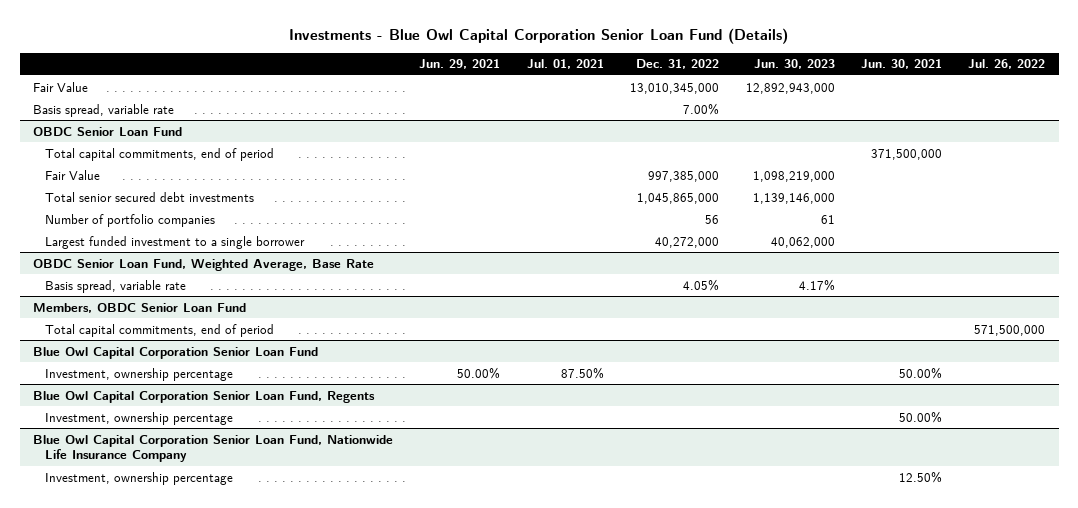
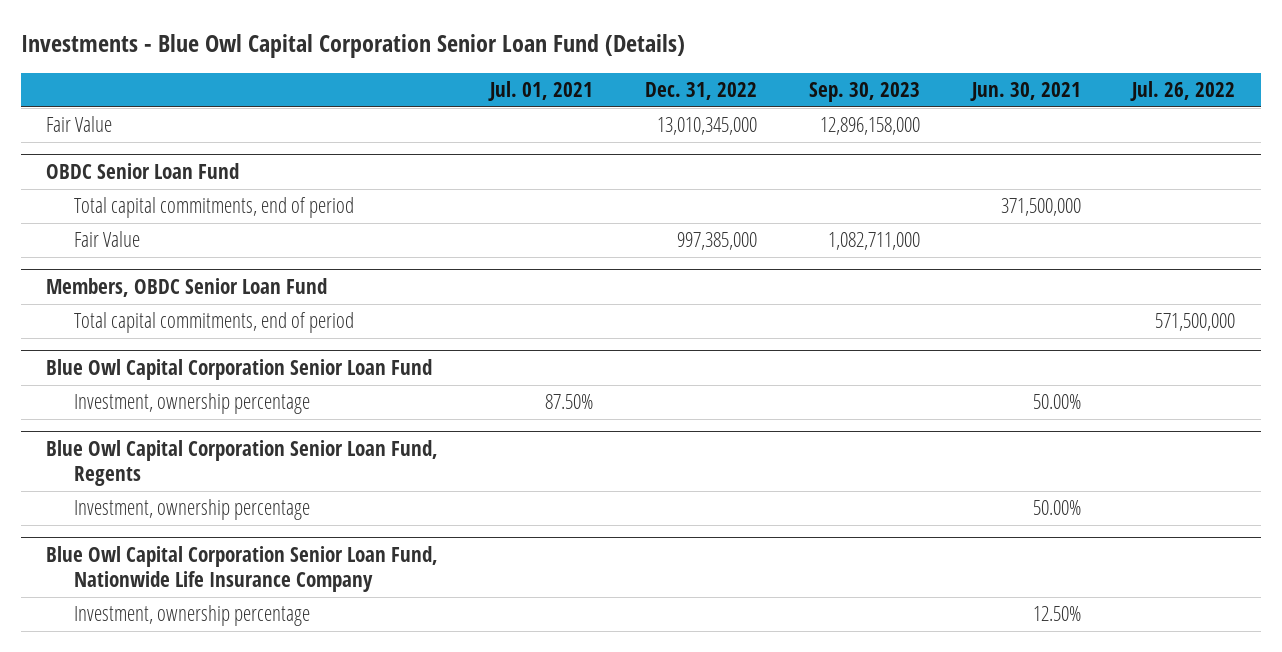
- | Jun. 29, 2021 | Jul. 01, 2021 | Dec. 31, 2022 | Jun. 30, 2023 | Jun. 30, 2021 | Jul. 26, 2022
+ | Jul. 01, 2021 | Dec. 31, 2022 | Sep. 30, 2023 | Jun. 30, 2021 | Jul. 26, 2022
- Basis spread, variable rate | | | 7.00% | | |
@ OBDC Senior Loan Fund
- Total senior secured debt investments | | | 1,045,865,000 | 1,139,146,000 | |
- Number of portfolio companies | | | 56 | 61 | |
- Largest funded investment to a single borrower | | | 40,272,000 | 40,062,000 | |
- OBDC Senior Loan Fund, Weighted Average, Base Rate
- Basis spread, variable rate | | | 4.05% | 4.17% | |

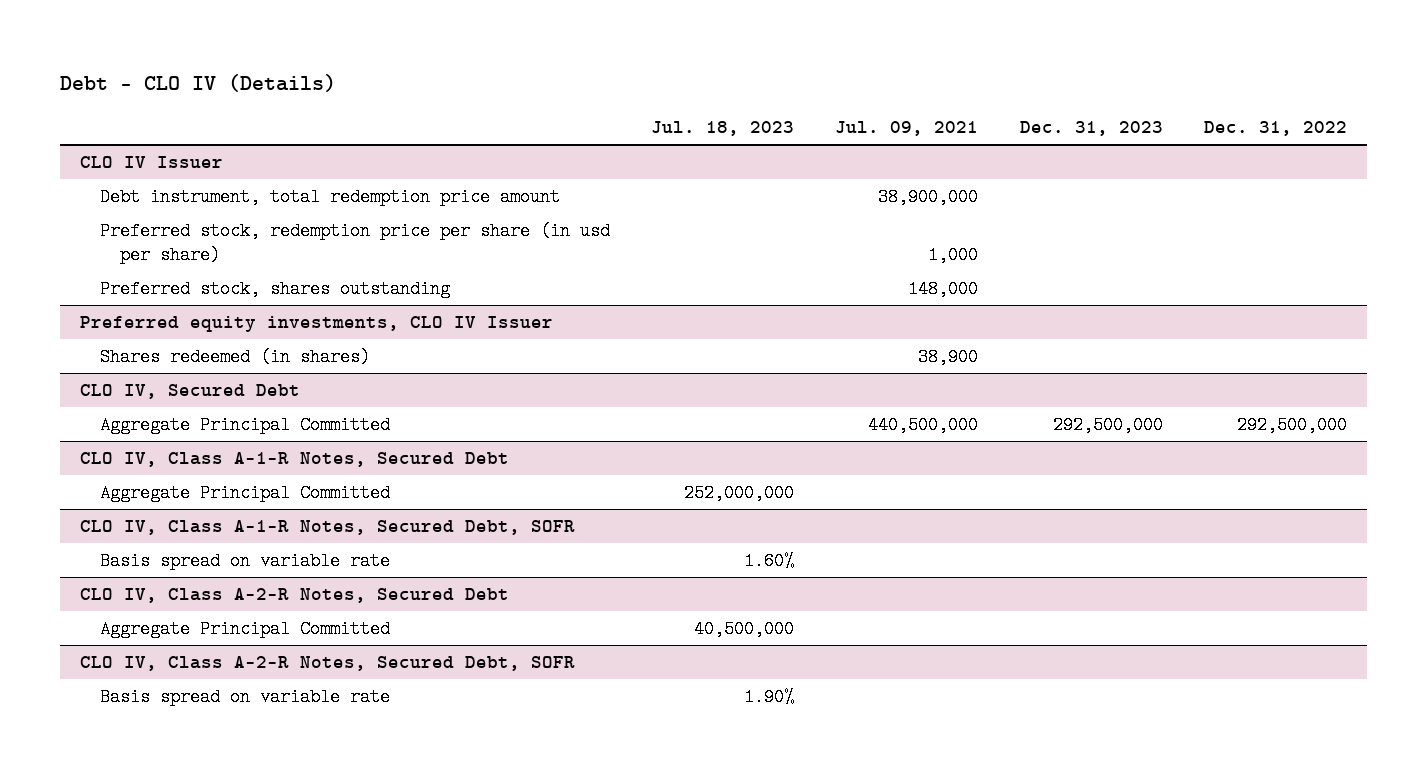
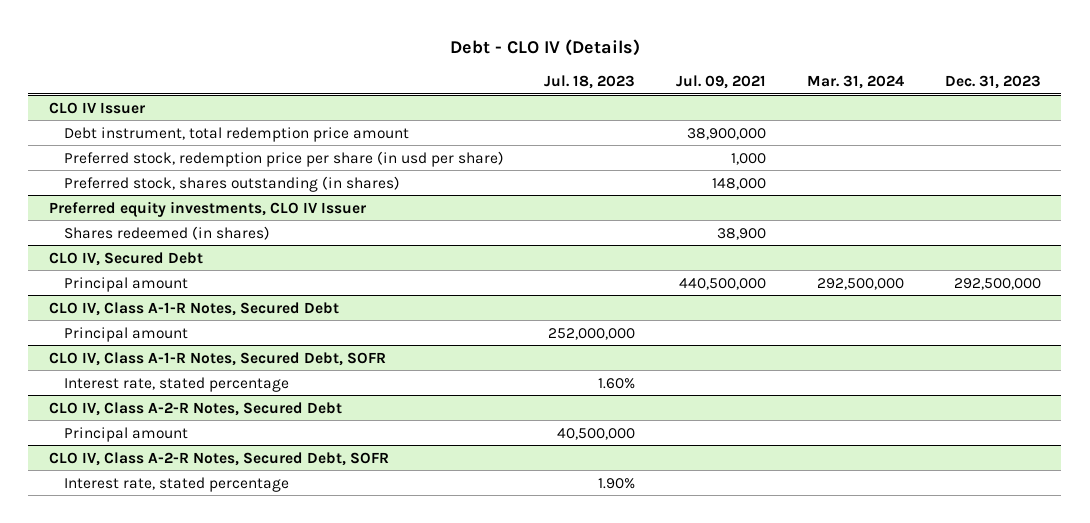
- | Jul. 18, 2023 | Jul. 09, 2021 | Dec. 31, 2023 | Dec. 31, 2022
+ | Jul. 18, 2023 | Jul. 09, 2021 | Mar. 31, 2024 | Dec. 31, 2023
@ CLO IV Issuer
- Preferred stock, shares outstanding | | 148,000 | |
+ Preferred stock, shares outstanding (in shares) | | 148,000 | |
@ CLO IV, Secured Debt
- Aggregate Principal Committed | | 440,500,000 | 292,500,000 | 292,500,000
+ Principal amount | | 440,500,000 | 292,500,000 | 292,500,000
@ CLO IV, Class A-1-R Notes, Secured Debt
- Aggregate Principal Committed | 252,000,000 | | |
+ Principal amount | 252,000,000 | | |
@ CLO IV, Class A-1-R Notes, Secured Debt, SOFR
- Basis spread on variable rate | 1.60% | | |
+ Interest rate, stated percentage | 1.60% | | |
@ CLO IV, Class A-2-R Notes, Secured Debt
- Aggregate Principal Committed | 40,500,000 | | |
+ Principal amount | 40,500,000 | | |
@ CLO IV, Class A-2-R Notes, Secured Debt, SOFR
- Basis spread on variable rate | 1.90% | | |
+ Interest rate, stated percentage | 1.90% | | |

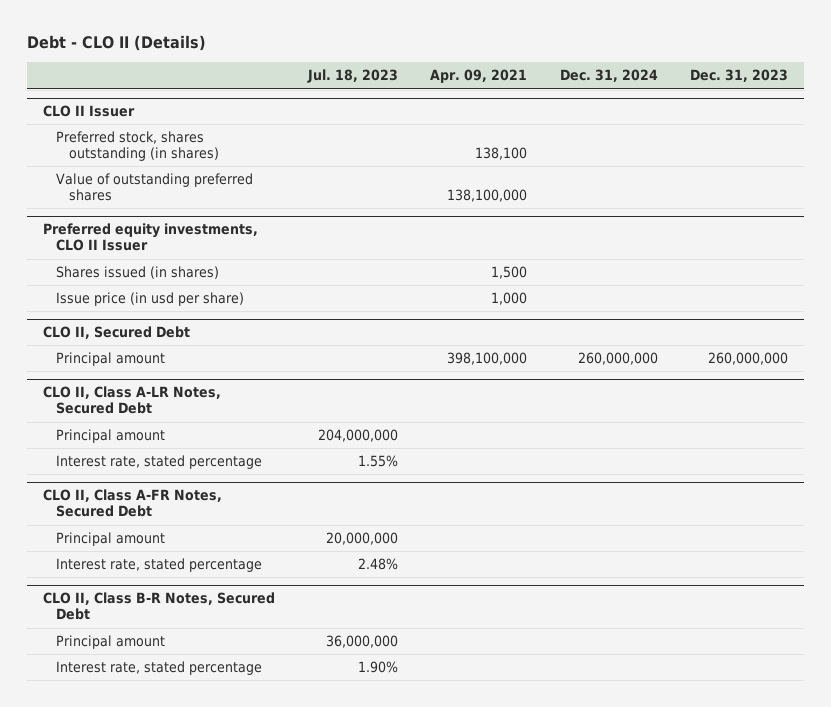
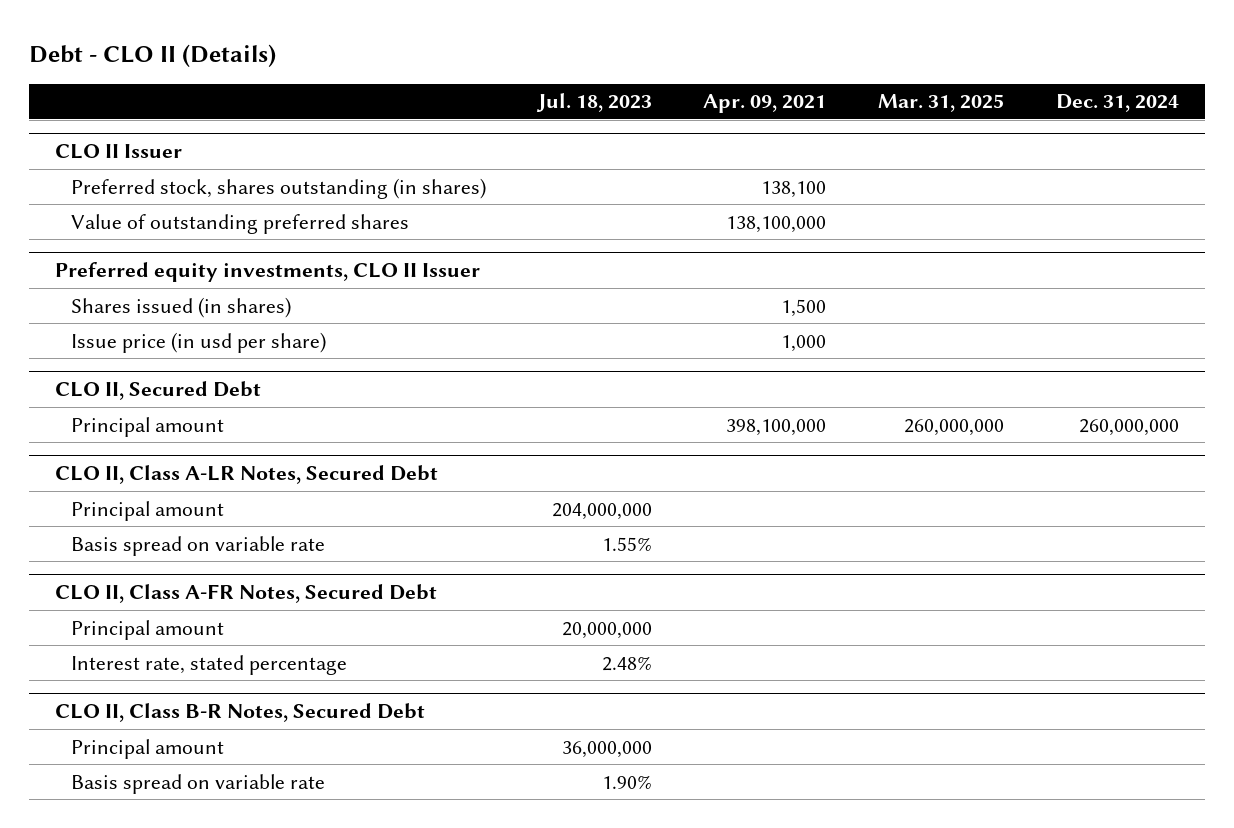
- | Jul. 18, 2023 | Apr. 09, 2021 | Dec. 31, 2024 | Dec. 31, 2023
+ | Jul. 18, 2023 | Apr. 09, 2021 | Mar. 31, 2025 | Dec. 31, 2024
@ CLO II, Class A-LR Notes, Secured Debt
- Interest rate, stated percentage | 1.55% | | |
+ Basis spread on variable rate | 1.55% | | |
@ CLO II, Class B-R Notes, Secured Debt
- Interest rate, stated percentage | 1.90% | | |
+ Basis spread on variable rate | 1.90% | | |

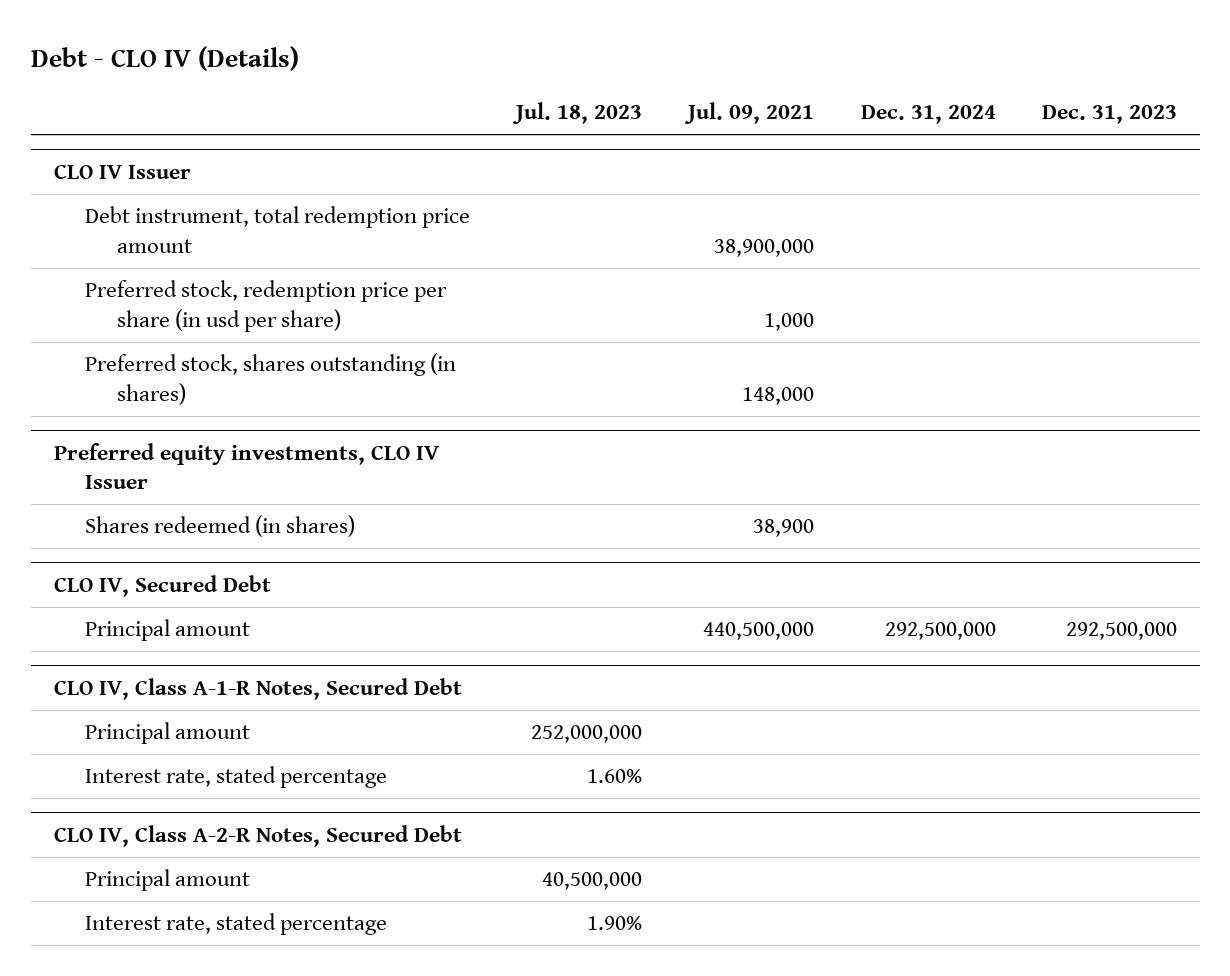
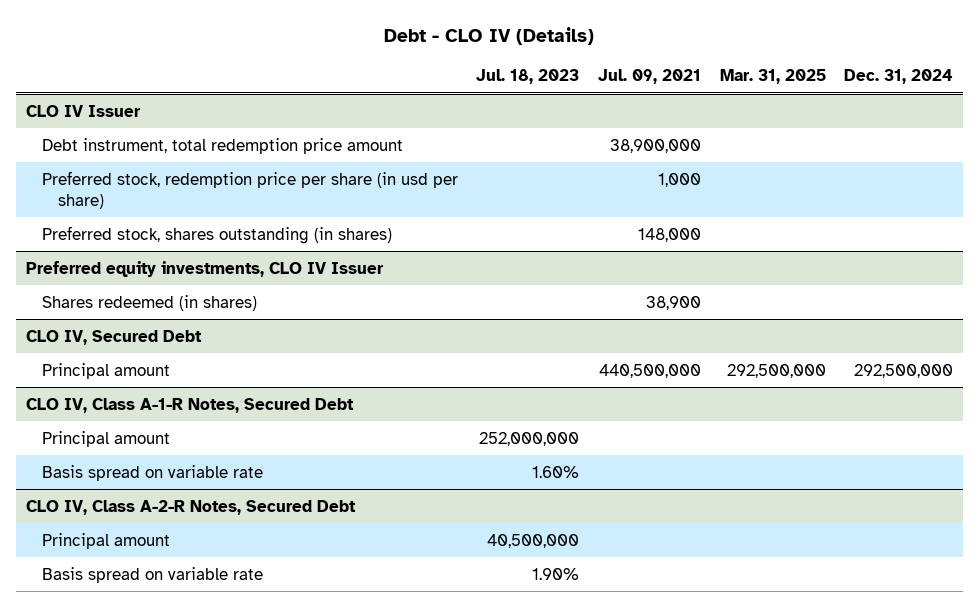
- | Jul. 18, 2023 | Jul. 09, 2021 | Dec. 31, 2024 | Dec. 31, 2023
+ | Jul. 18, 2023 | Jul. 09, 2021 | Mar. 31, 2025 | Dec. 31, 2024
@ CLO IV, Class A-1-R Notes, Secured Debt
- Interest rate, stated percentage | 1.60% | | |
+ Basis spread on variable rate | 1.60% | | |
@ CLO IV, Class A-2-R Notes, Secured Debt
- Interest rate, stated percentage | 1.90% | | |
+ Basis spread on variable rate | 1.90% | | |

